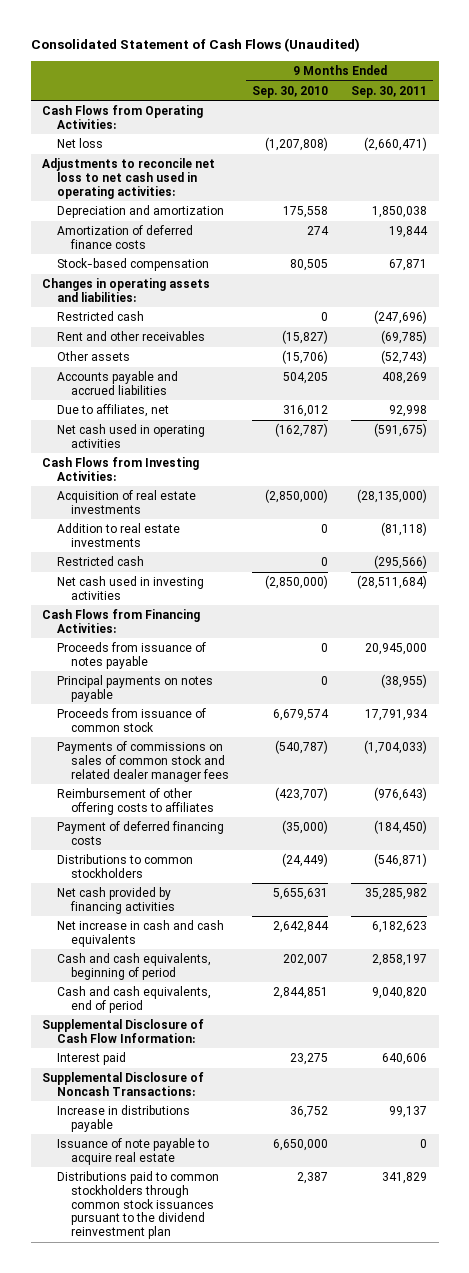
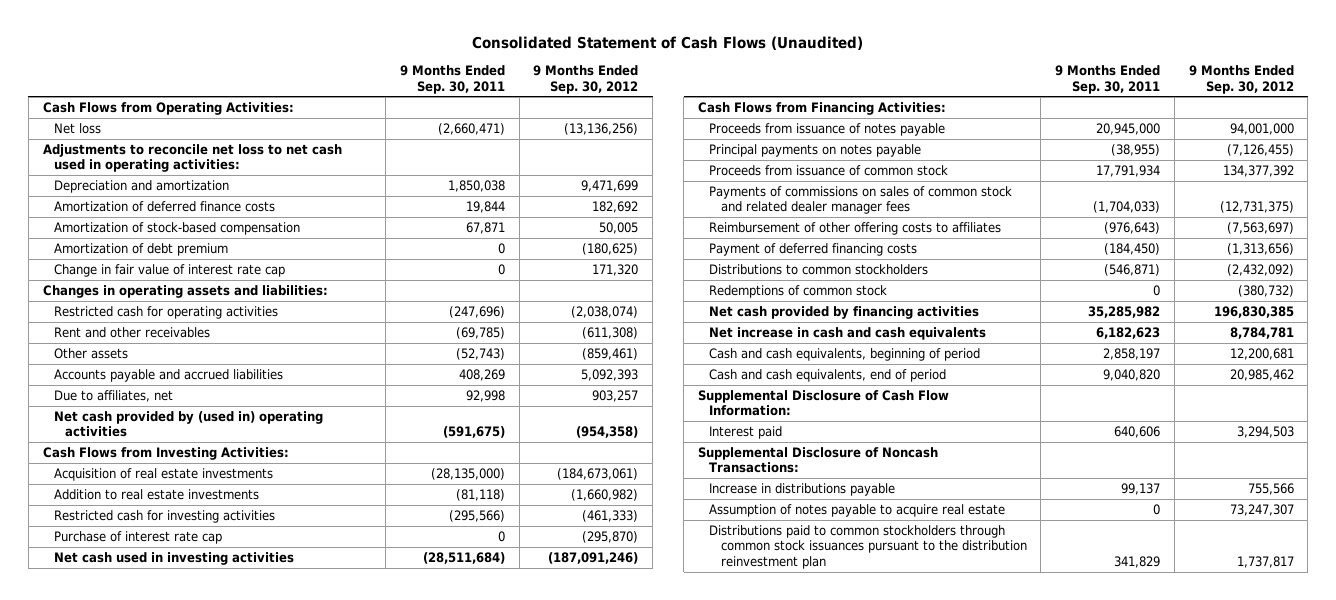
- | 9 Months Ended Sep. 30, 2010 | 9 Months Ended Sep. 30, 2011
+ | 9 Months Ended Sep. 30, 2011 | 9 Months Ended Sep. 30, 2012
- Stock-based compensation | 80,505 | 67,871
+ Amortization of stock-based compensation | 67,871 | 50,005
+ Amortization of debt premium | 0 | (180,625)
+ Change in fair value of interest rate cap | 0 | 171,320
- Restricted cash | 0 | (247,696)
+ Restricted cash for operating activities | (247,696) | (2,038,074)
- Net cash used in operating activities | (162,787) | (591,675)
+ Net cash provided by (used in) operating activities | (591,675) | (954,358)
- Restricted cash | 0 | (295,566)
+ Restricted cash for investing activities | (295,566) | (461,333)
+ Purchase of interest rate cap | 0 | (295,870)
+ Redemptions of common stock | 0 | (380,732)
- Issuance of note payable to acquire real estate | 6,650,000 | 0
- Distributions paid to common stockholders through common stock issuances pursuant to the dividend reinvestment plan | 2,387 | 341,829
+ Assumption of notes payable to acquire real estate | 0 | 73,247,307
+ Distributions paid to common stockholders through common stock issuances pursuant to the distribution reinvestment plan | 341,829 | 1,737,817

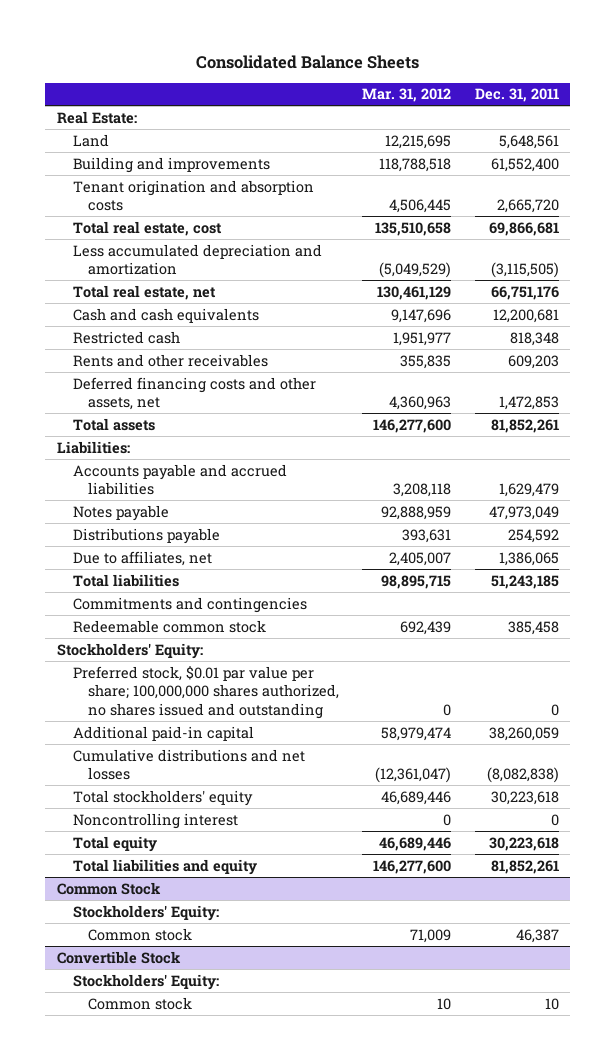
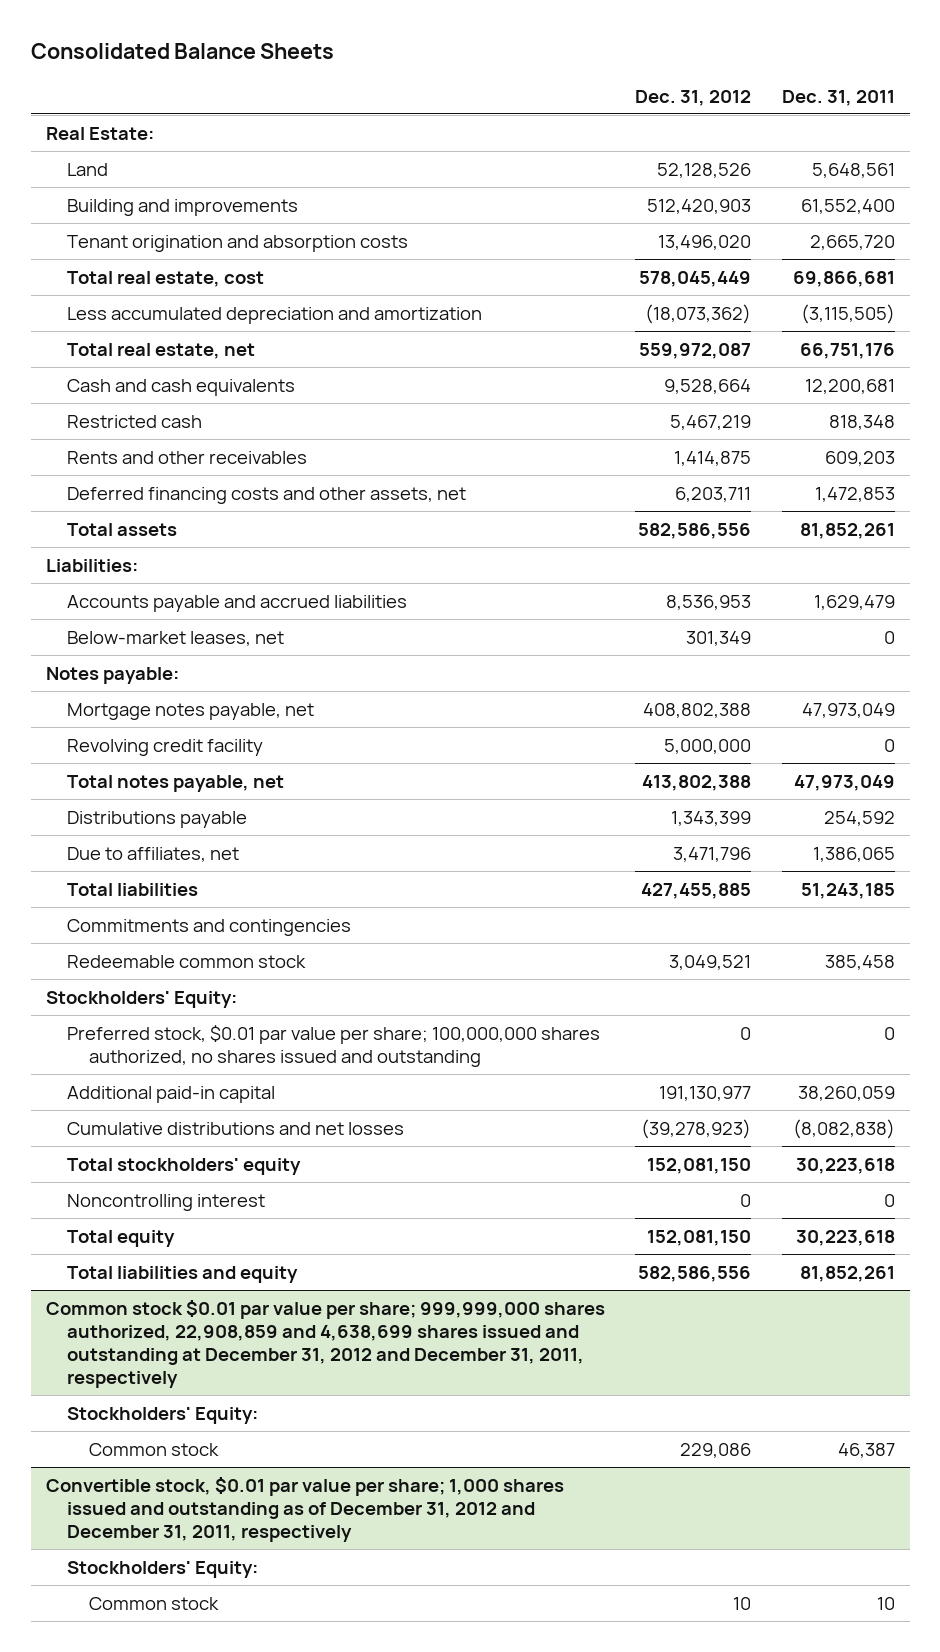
- | Mar. 31, 2012 | Dec. 31, 2011
+ | Dec. 31, 2012 | Dec. 31, 2011
- Notes payable | 92,888,959 | 47,973,049
+ Below-market leases, net | 301,349 | 0
+ Notes payable:
+ Mortgage notes payable, net | 408,802,388 | 47,973,049
+ Revolving credit facility | 5,000,000 | 0
+ Total notes payable, net | 413,802,388 | 47,973,049
- Common Stock
+ Common stock $0.01 par value per share; 999,999,000 shares authorized, 22,908,859 and 4,638,699 shares issued and outstanding at December 31, 2012 and December 31, 2011, respectively
- Convertible Stock
+ Convertible stock, $0.01 par value per share; 1,000 shares issued and outstanding as of December 31, 2012 and December 31, 2011, respectively

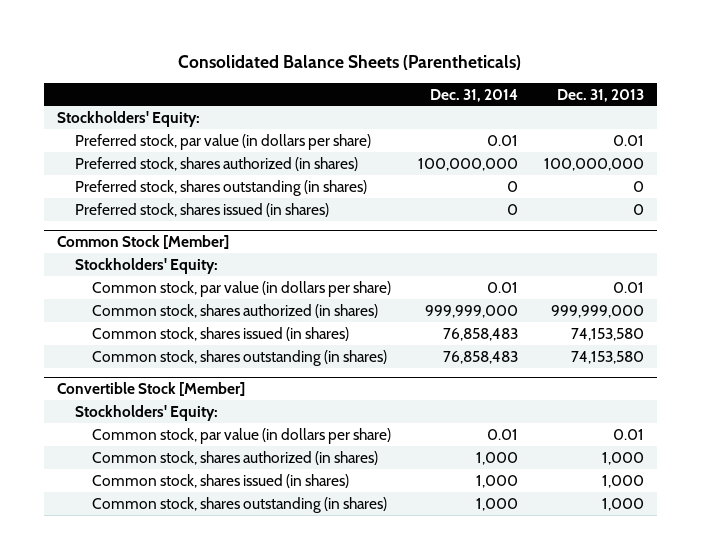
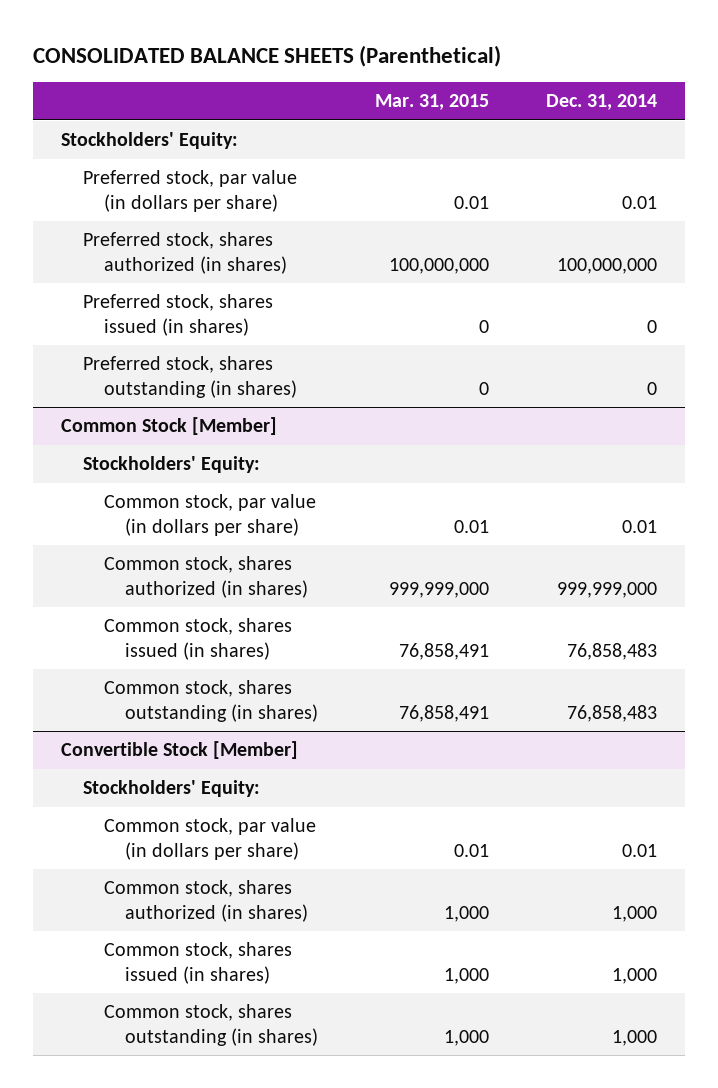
- Consolidated Balance Sheets (Parentheticals)
+ CONSOLIDATED BALANCE SHEETS (Parenthetical)
- | Dec. 31, 2014 | Dec. 31, 2013
+ | Mar. 31, 2015 | Dec. 31, 2014
moved down: Preferred stock, shares outstanding (in shares) | 0 | 0

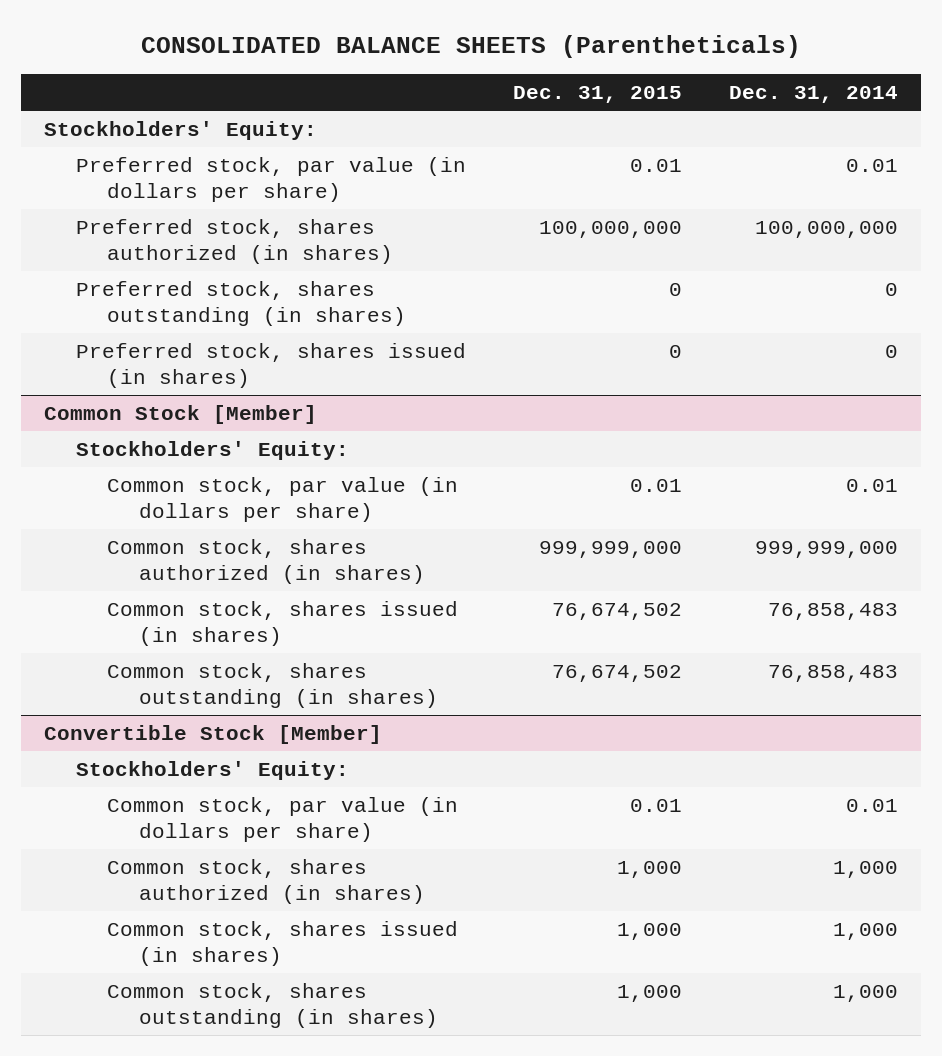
- CONSOLIDATED BALANCE SHEETS (Parenthetical)
+ CONSOLIDATED BALANCE SHEETS (Parentheticals)
- | Mar. 31, 2015 | Dec. 31, 2014
+ | Dec. 31, 2015 | Dec. 31, 2014
moved down: Preferred stock, shares issued (in shares) | 0 | 0

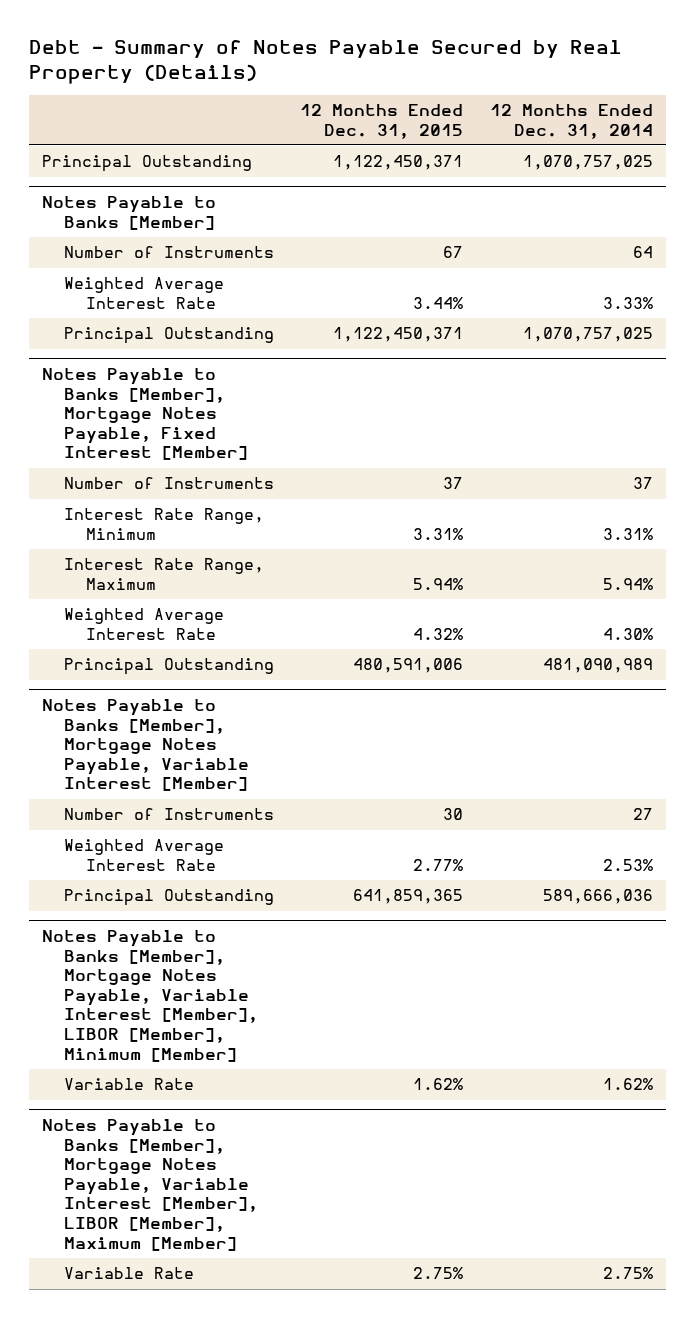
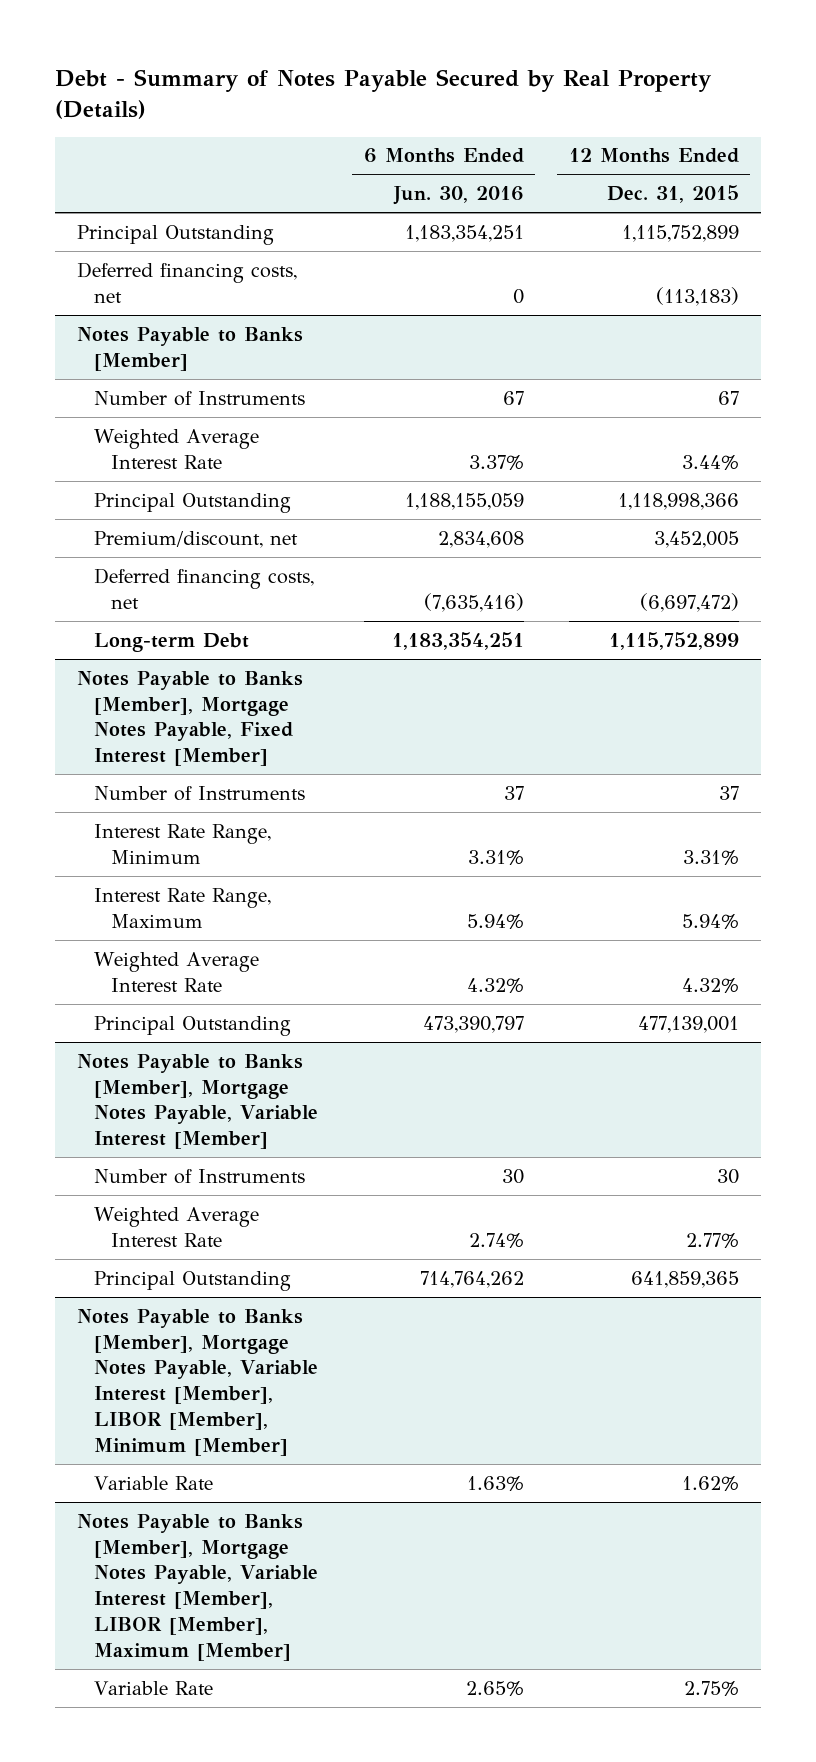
- | 12 Months Ended Dec. 31, 2015 | 12 Months Ended Dec. 31, 2014
+ | 6 Months Ended Jun. 30, 2016 | 12 Months Ended Dec. 31, 2015
- Principal Outstanding | 1,122,450,371 | 1,070,757,025
+ Principal Outstanding | 1,183,354,251 | 1,115,752,899
+ Deferred financing costs, net | 0 | (113,183)
@ Notes Payable to Banks [Member]
- Principal Outstanding | 1,122,450,371 | 1,070,757,025
+ Principal Outstanding | 1,188,155,059 | 1,118,998,366
+ Premium/discount, net | 2,834,608 | 3,452,005
+ Deferred financing costs, net | (7,635,416) | (6,697,472)
+ Long-term Debt | 1,183,354,251 | 1,115,752,899
@ Notes Payable to Banks [Member], Mortgage Notes Payable, Fixed Interest [Member]
- Principal Outstanding | 480,591,006 | 481,090,989
+ Principal Outstanding | 473,390,797 | 477,139,001

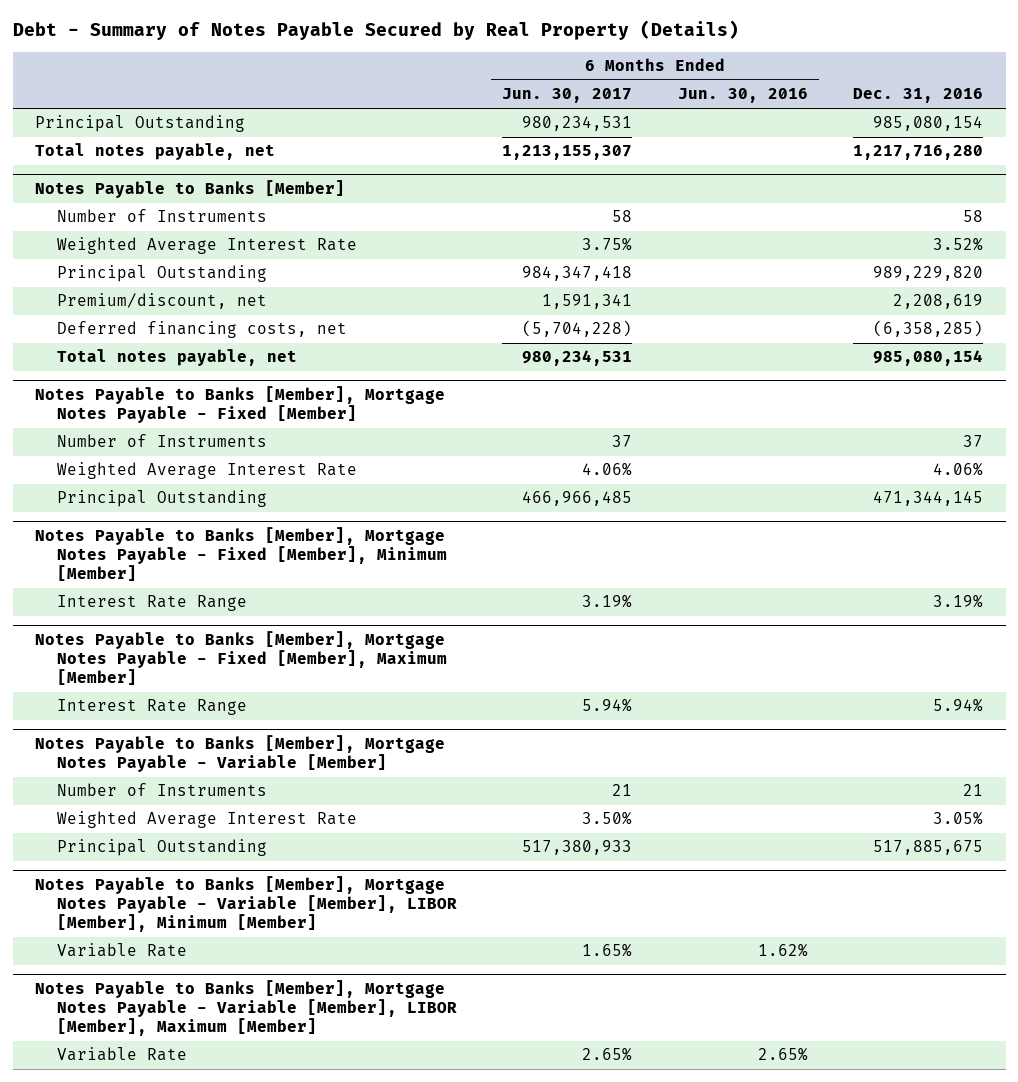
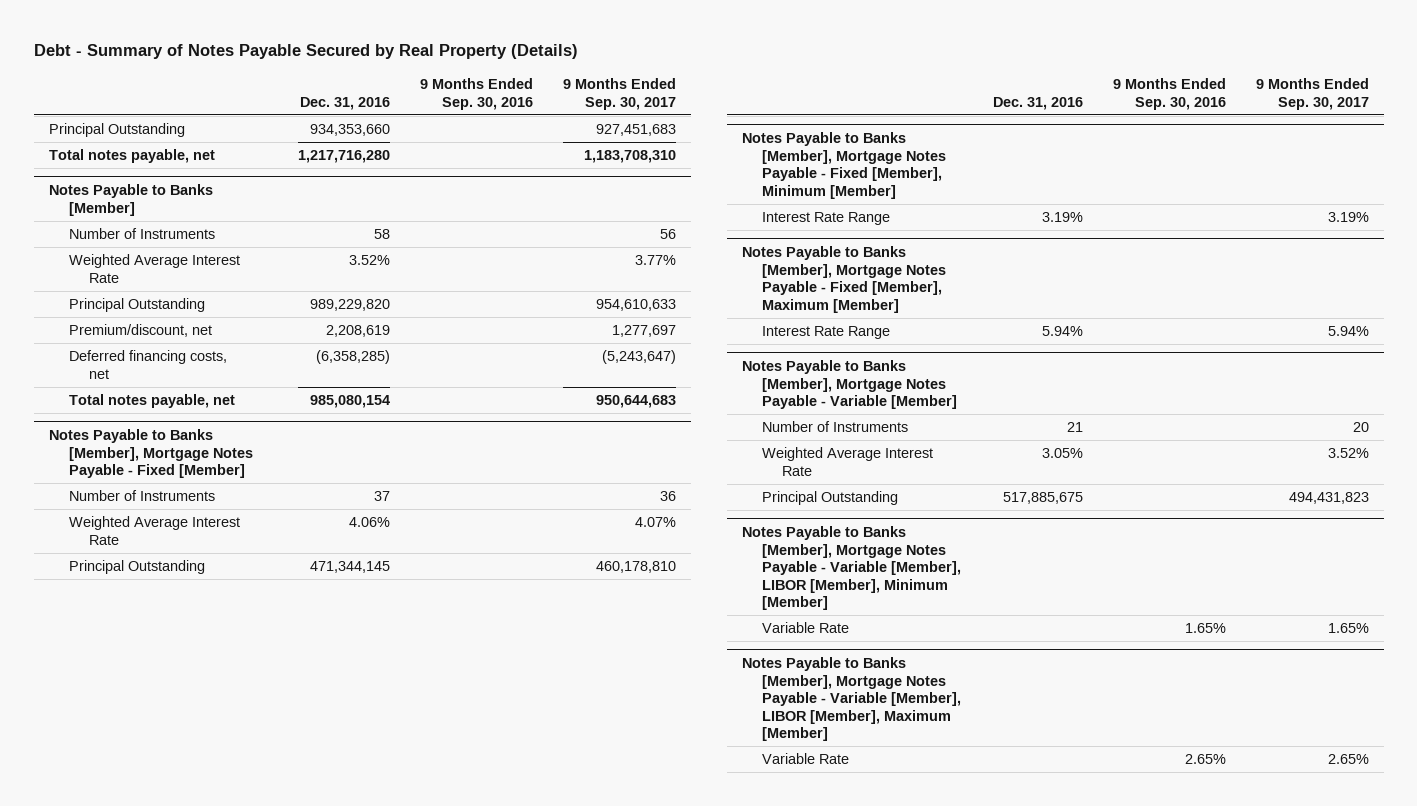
- | 6 Months Ended Jun. 30, 2017 | 6 Months Ended Jun. 30, 2016 | Dec. 31, 2016
+ | Dec. 31, 2016 | 9 Months Ended Sep. 30, 2016 | 9 Months Ended Sep. 30, 2017
- Principal Outstanding | 980,234,531 | | 985,080,154
+ Principal Outstanding | 934,353,660 | | 927,451,683

